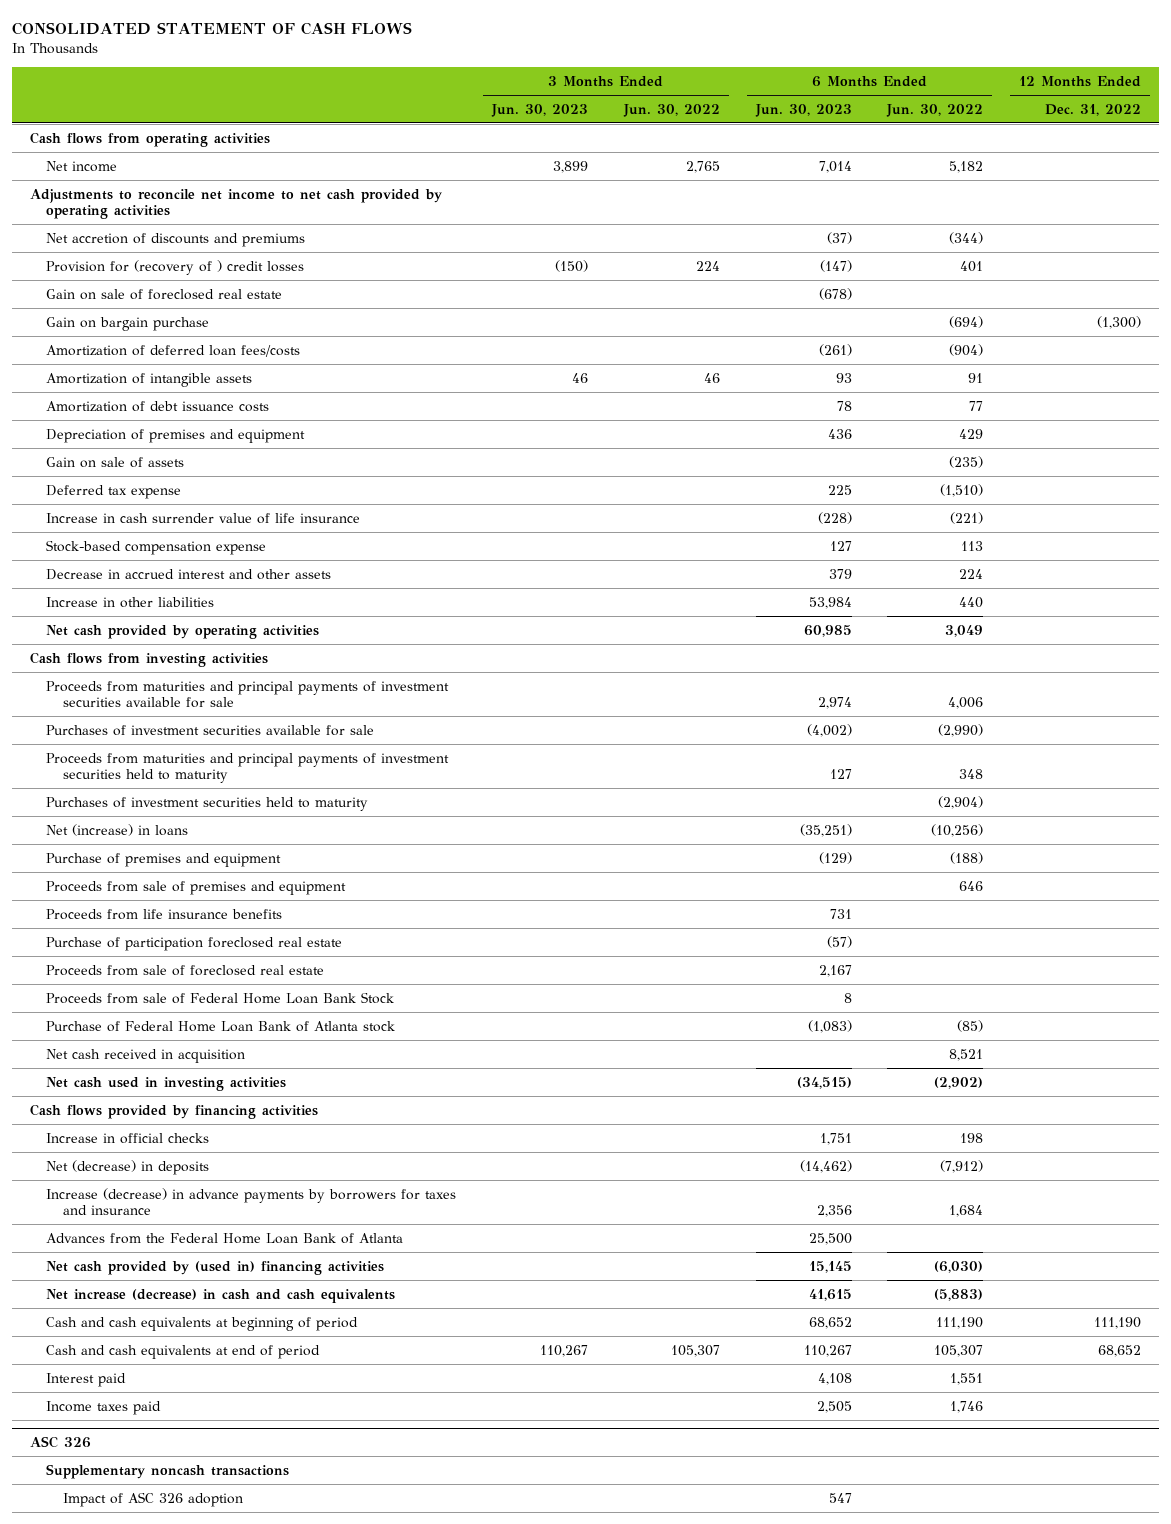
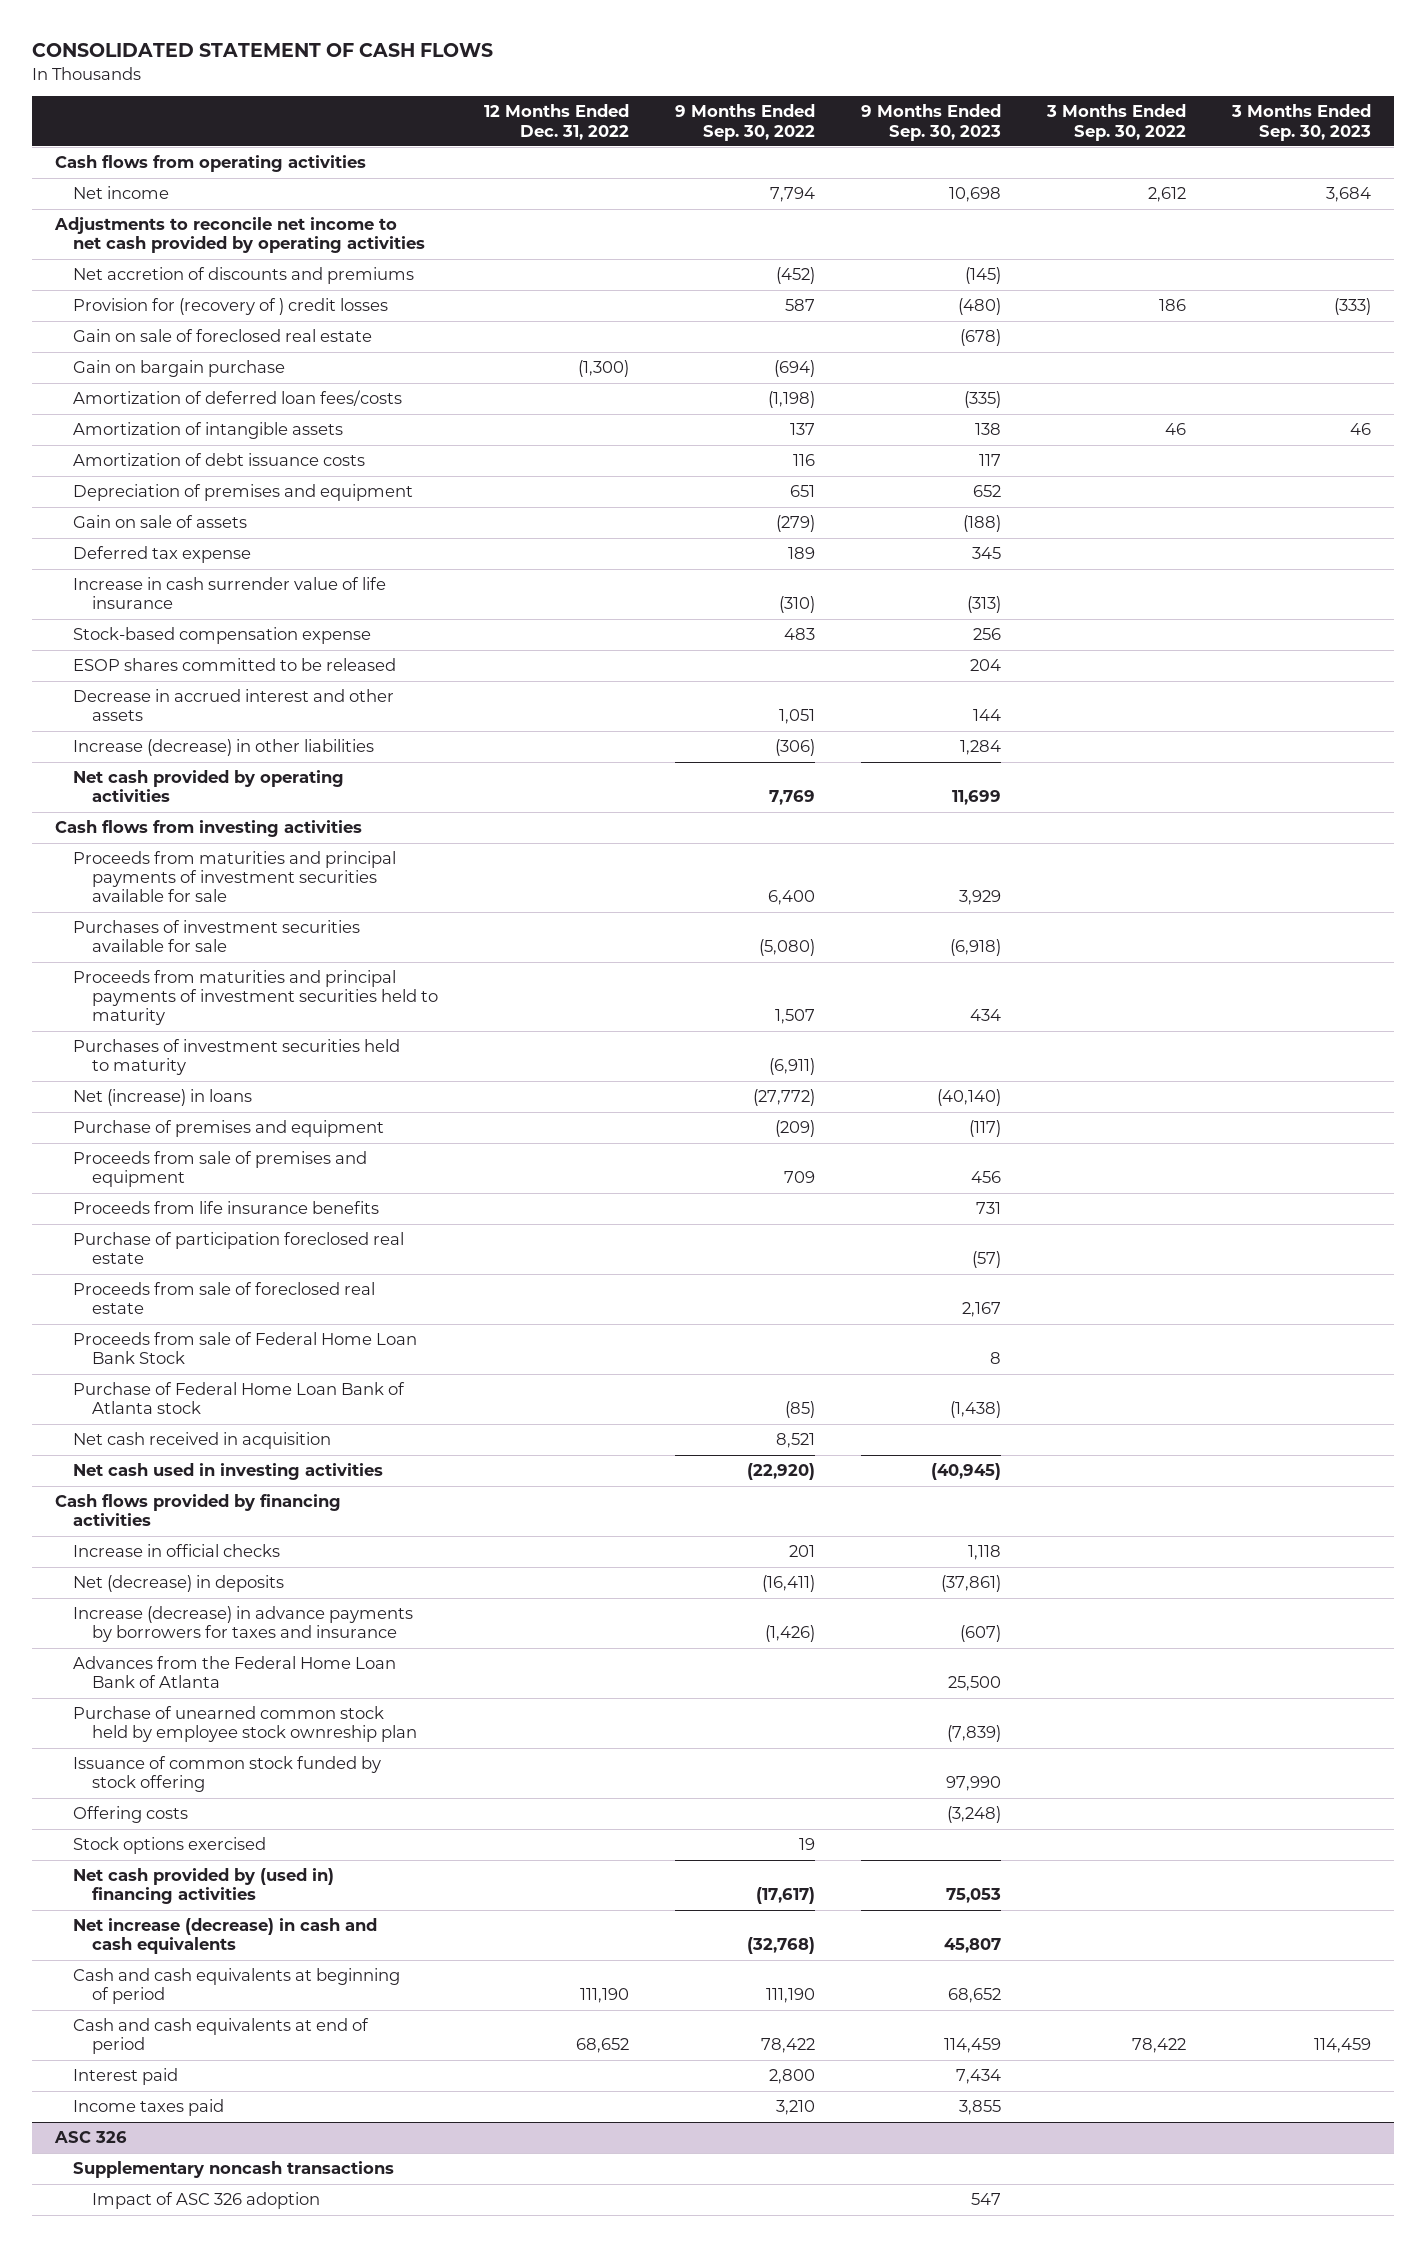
- | 3 Months Ended Jun. 30, 2023 | 3 Months Ended Jun. 30, 2022 | 6 Months Ended Jun. 30, 2023 | 6 Months Ended Jun. 30, 2022 | 12 Months Ended Dec. 31, 2022
+ | 12 Months Ended Dec. 31, 2022 | 9 Months Ended Sep. 30, 2022 | 9 Months Ended Sep. 30, 2023 | 3 Months Ended Sep. 30, 2022 | 3 Months Ended Sep. 30, 2023
+ ESOP shares committed to be released | | | 204 | |
- Increase in other liabilities | | | 53,984 | 440 |
+ Increase (decrease) in other liabilities | | (306) | 1,284 | |
+ Purchase of unearned common stock held by employee stock ownreship plan | | | (7,839) | |
+ Issuance of common stock funded by stock offering | | | 97,990 | |
+ Offering costs | | | (3,248) | |
+ Stock options exercised | | 19 | | |

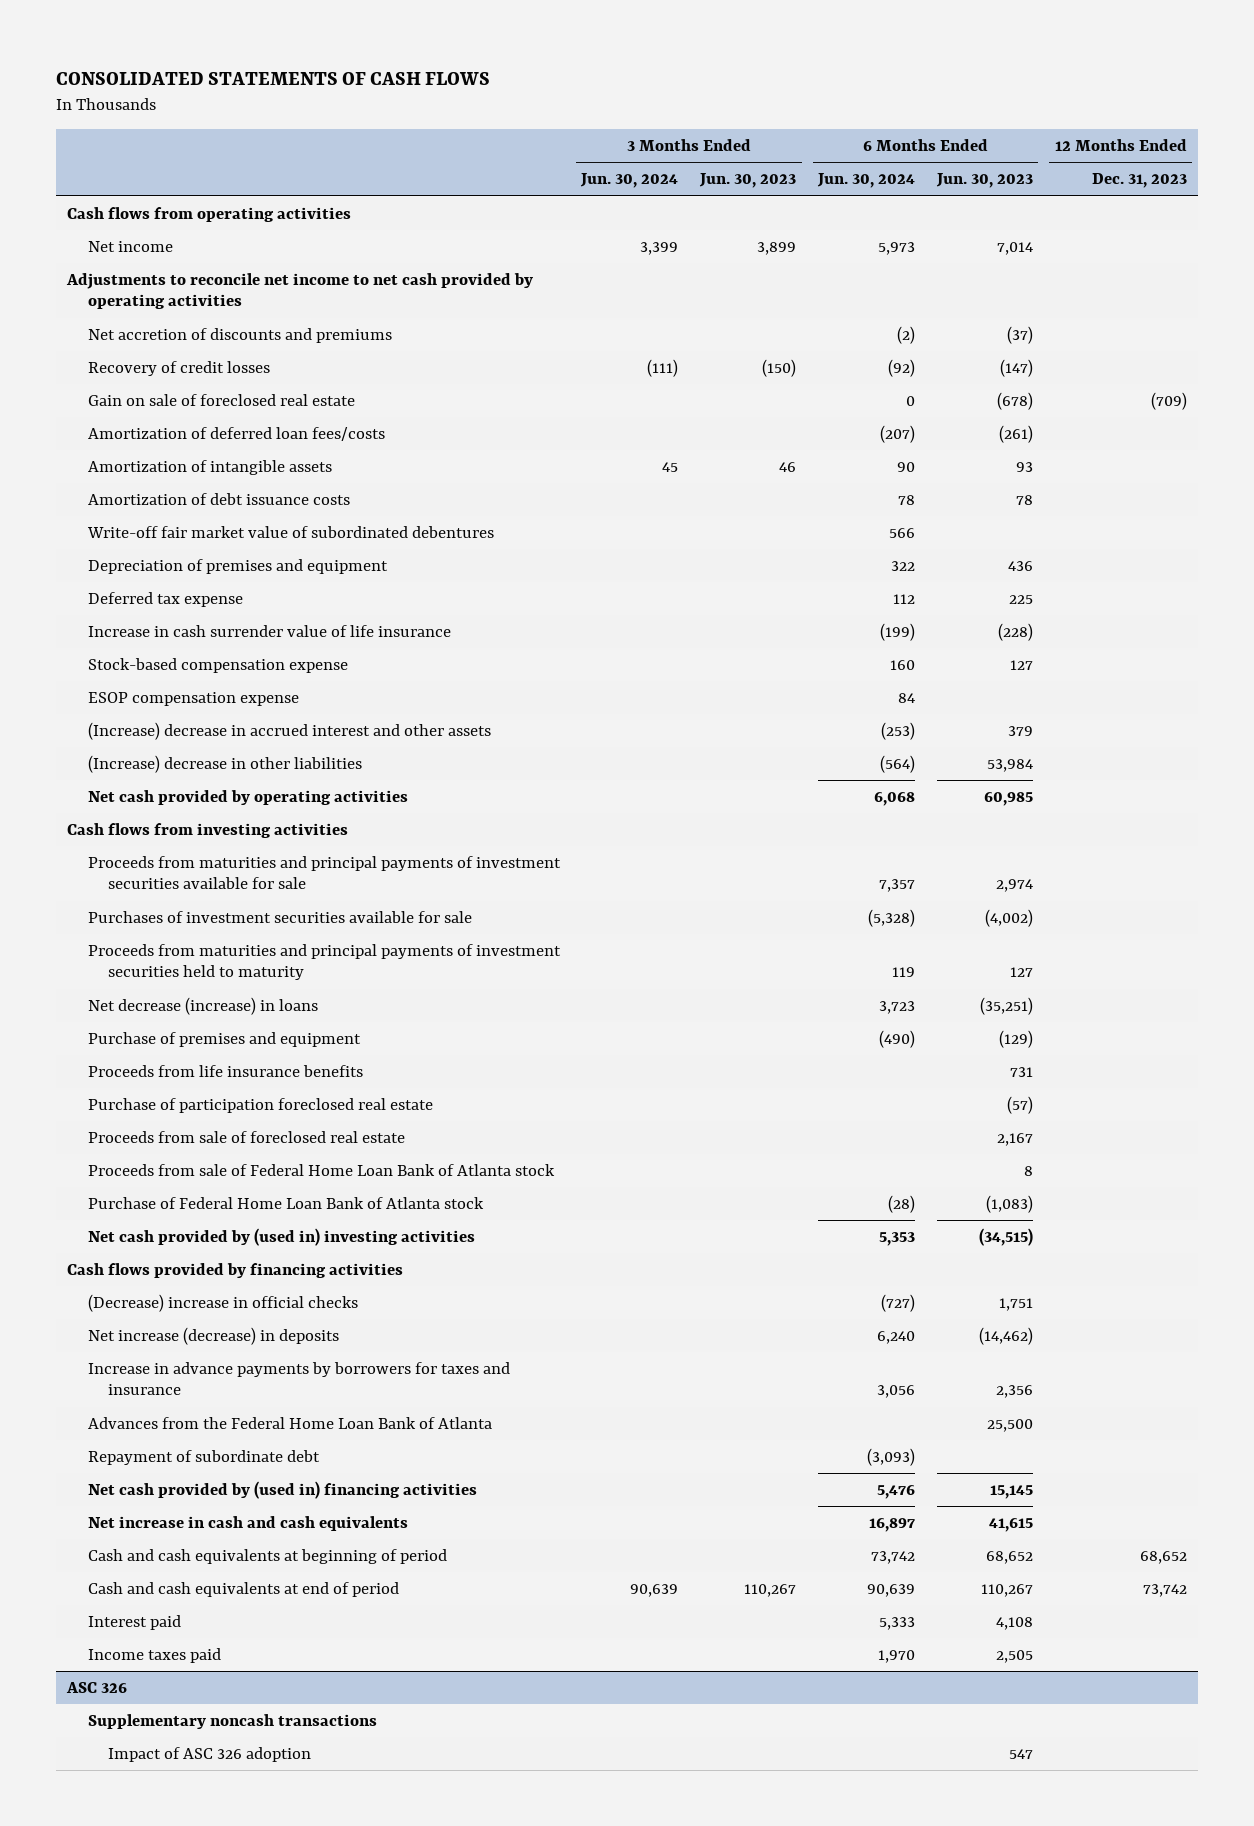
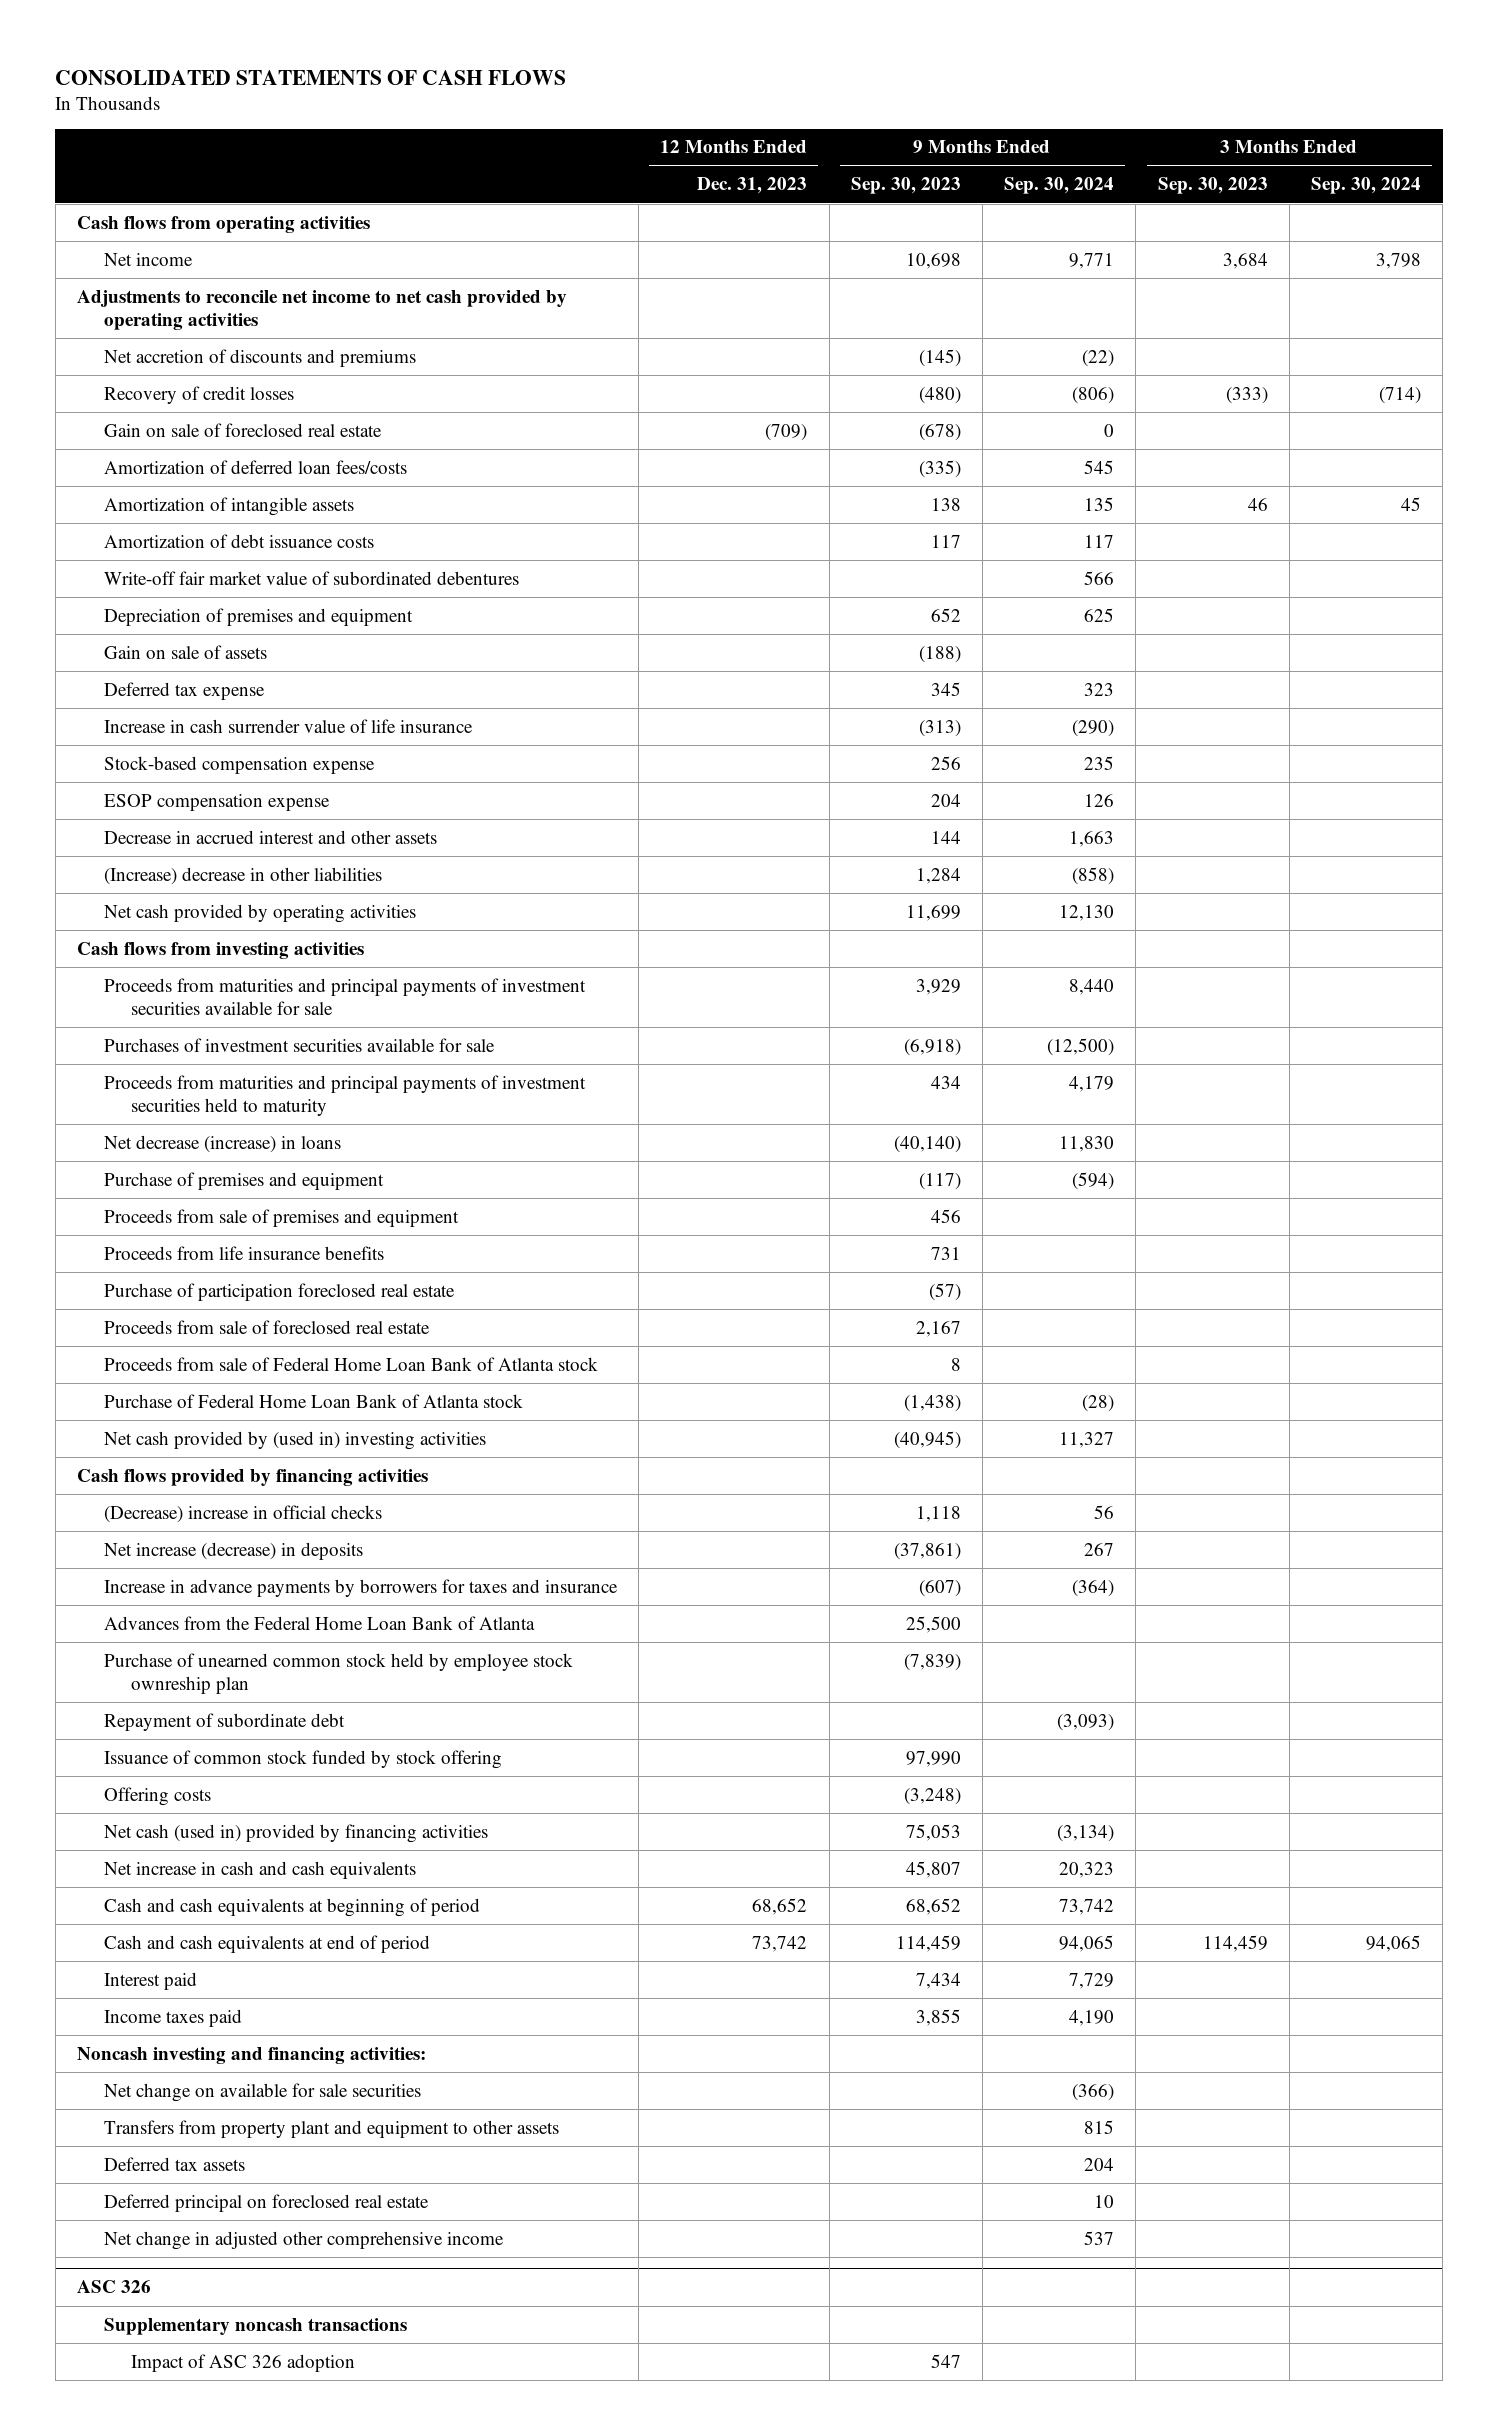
- | 3 Months Ended Jun. 30, 2024 | 3 Months Ended Jun. 30, 2023 | 6 Months Ended Jun. 30, 2024 | 6 Months Ended Jun. 30, 2023 | 12 Months Ended Dec. 31, 2023
+ | 12 Months Ended Dec. 31, 2023 | 9 Months Ended Sep. 30, 2023 | 9 Months Ended Sep. 30, 2024 | 3 Months Ended Sep. 30, 2023 | 3 Months Ended Sep. 30, 2024
+ Gain on sale of assets | | (188) | | |
- (Increase) decrease in accrued interest and other assets | | | (253) | 379 |
+ Decrease in accrued interest and other assets | | 144 | 1,663 | |
+ Proceeds from sale of premises and equipment | | 456 | | |
+ Purchase of unearned common stock held by employee stock ownreship plan | | (7,839) | | |
- Net cash provided by (used in) financing activities | | | 5,476 | 15,145 |
+ Issuance of common stock funded by stock offering | | 97,990 | | |
+ Offering costs | | (3,248) | | |
+ Net cash (used in) provided by financing activities | | 75,053 | (3,134) | |
+ Noncash investing and financing activities:
+ Net change on available for sale securities | | | (366) | |
+ Transfers from property plant and equipment to other assets | | | 815 | |
+ Deferred tax assets | | | 204 | |
+ Deferred principal on foreclosed real estate | | | 10 | |
+ Net change in adjusted other comprehensive income | | | 537 | |

